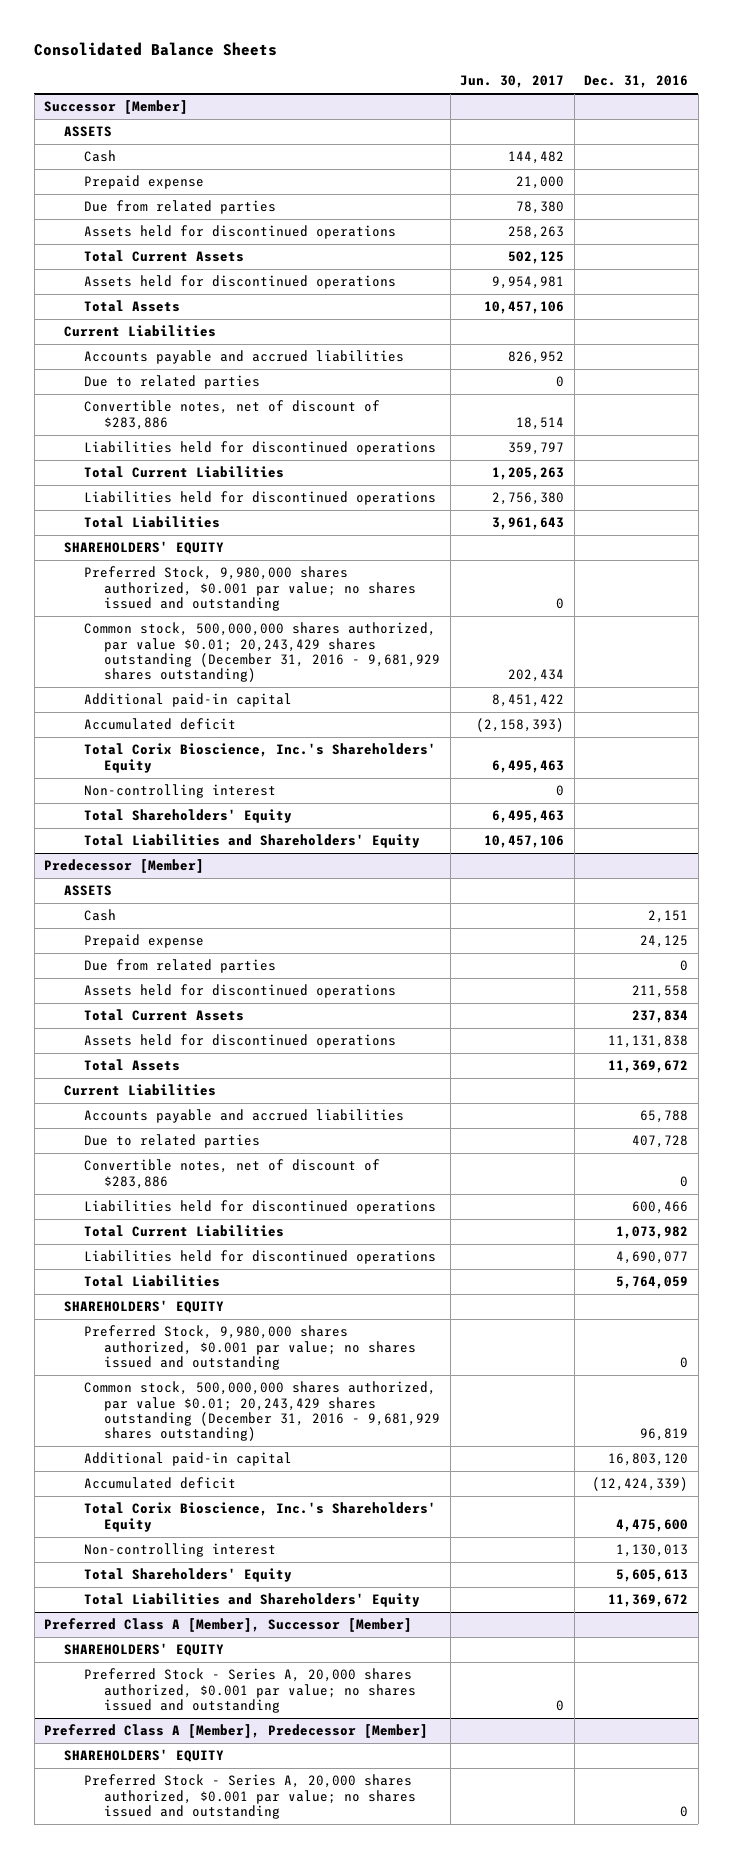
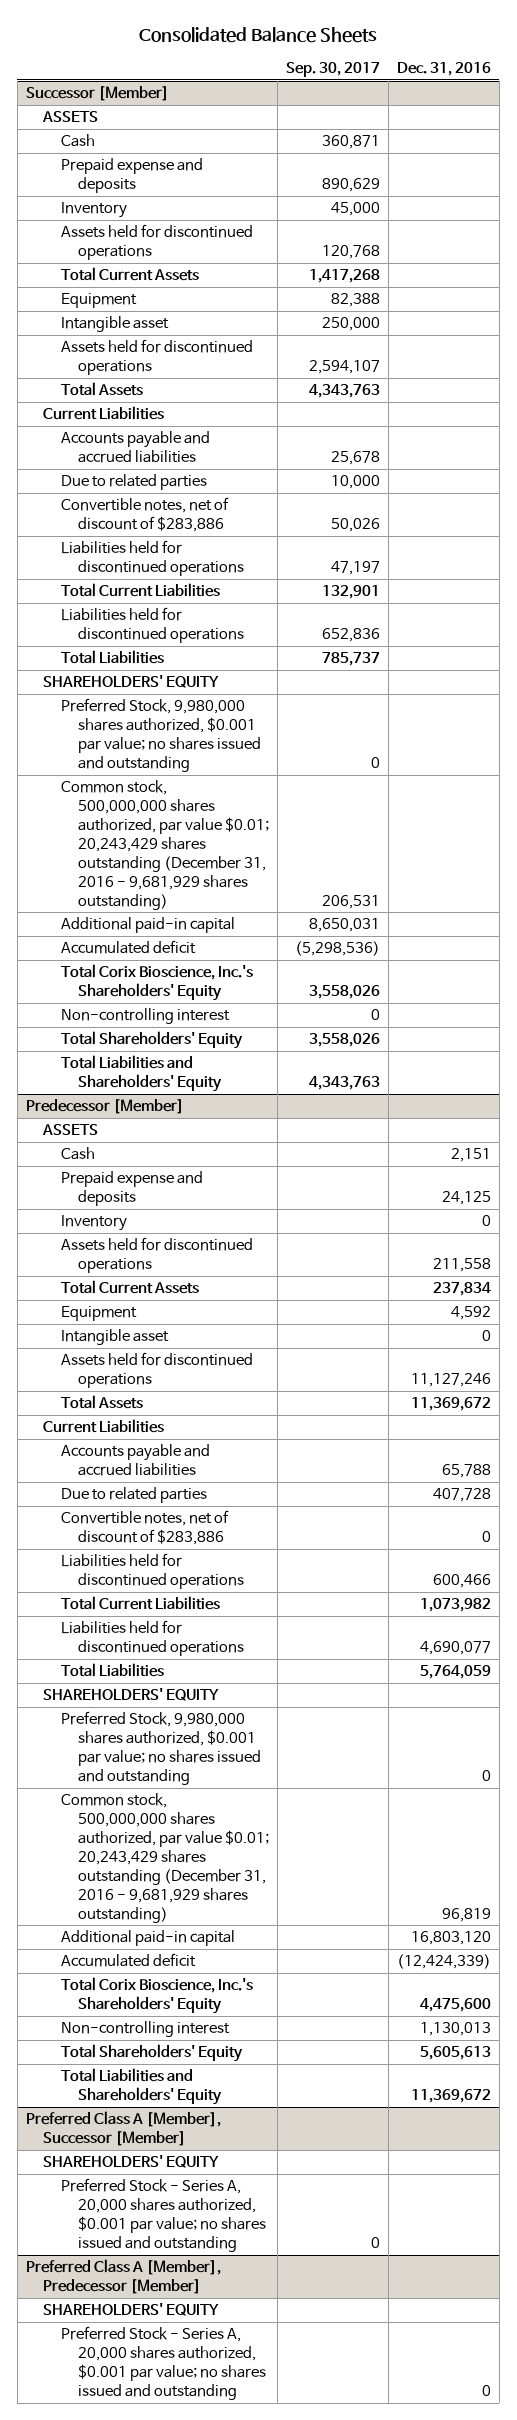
- | Jun. 30, 2017 | Dec. 31, 2016
+ | Sep. 30, 2017 | Dec. 31, 2016
@ Successor [Member]
- Prepaid expense | 21,000 |
- Due from related parties | 78,380 |
+ Prepaid expense and deposits | 890,629 |
+ Inventory | 45,000 |
+ Equipment | 82,388 |
+ Intangible asset | 250,000 |
@ Predecessor [Member]
- Prepaid expense | | 24,125
- Due from related parties | | 0
+ Prepaid expense and deposits | | 24,125
+ Inventory | | 0
- Assets held for discontinued operations | | 11,131,838
+ Equipment | | 4,592
+ Intangible asset | | 0
+ Assets held for discontinued operations | | 11,127,246

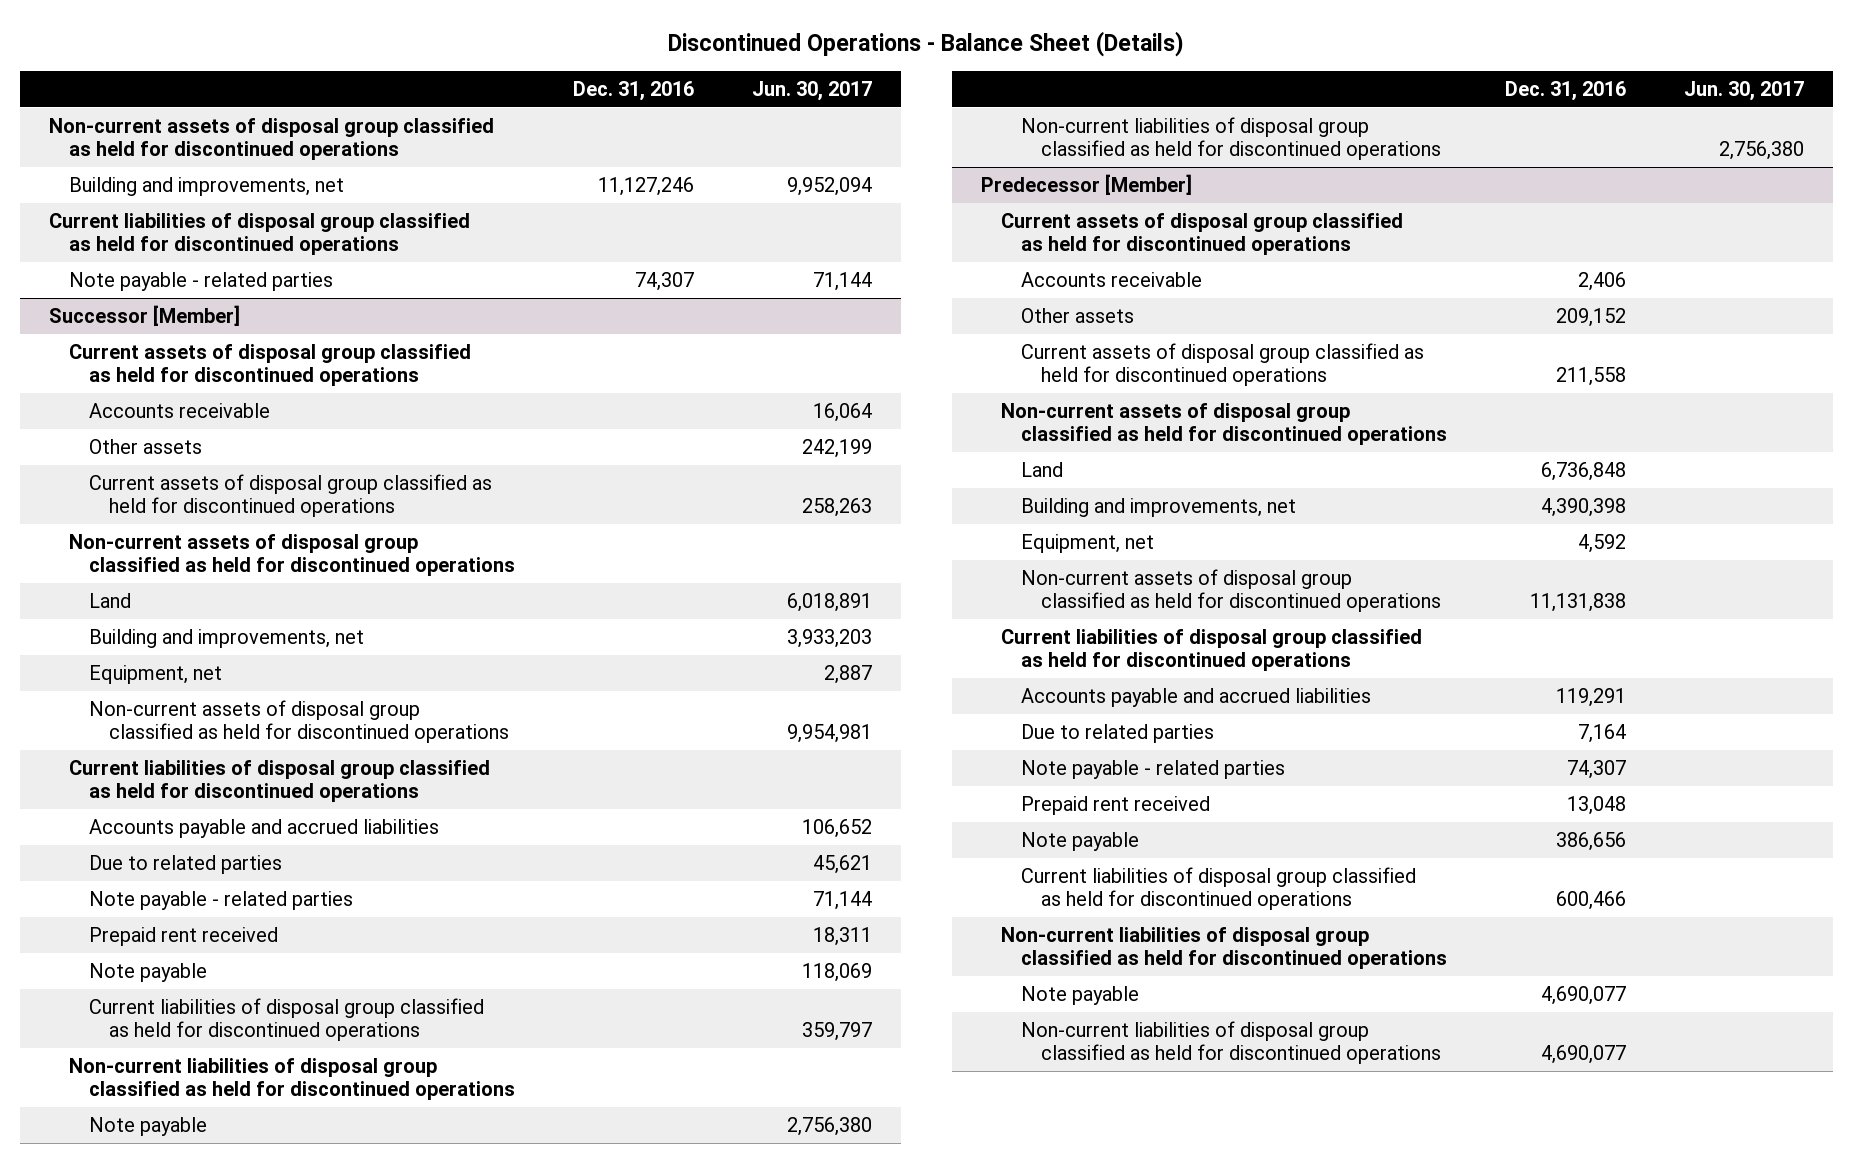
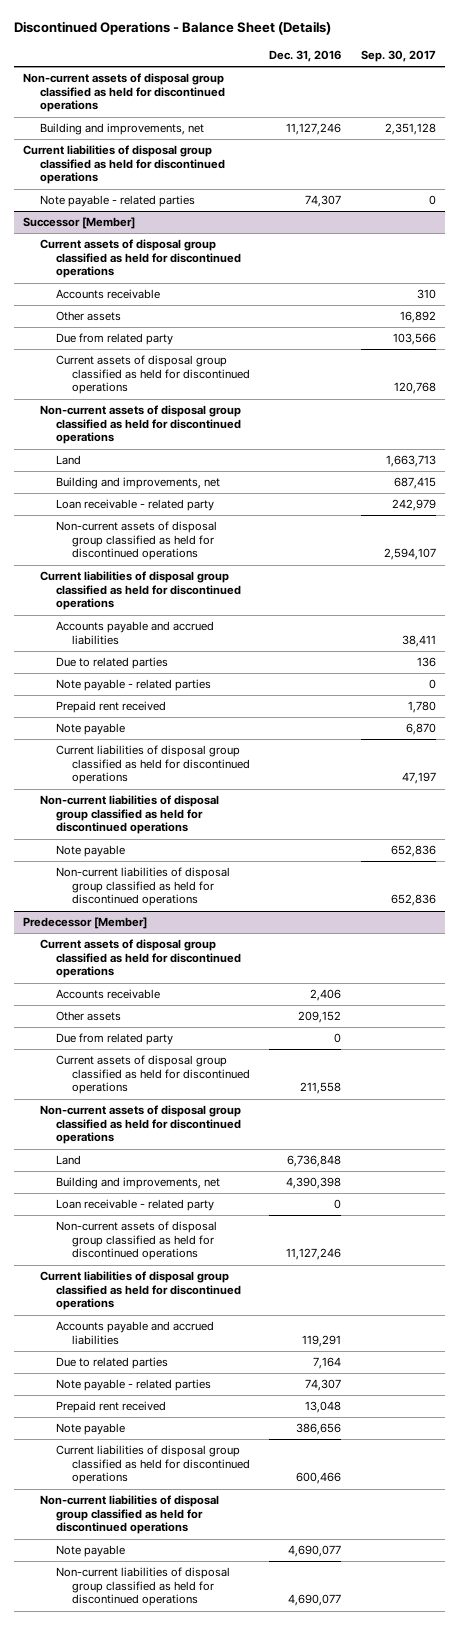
- | Dec. 31, 2016 | Jun. 30, 2017
+ | Dec. 31, 2016 | Sep. 30, 2017
@ Successor [Member]
+ Due from related party | | 103,566
- Equipment, net | | 2,887
+ Loan receivable - related party | | 242,979
@ Predecessor [Member]
+ Due from related party | 0 |
- Equipment, net | 4,592 |
- Non-current assets of disposal group classified as held for discontinued operations | 11,131,838 |
+ Loan receivable - related party | 0 |
+ Non-current assets of disposal group classified as held for discontinued operations | 11,127,246 |

